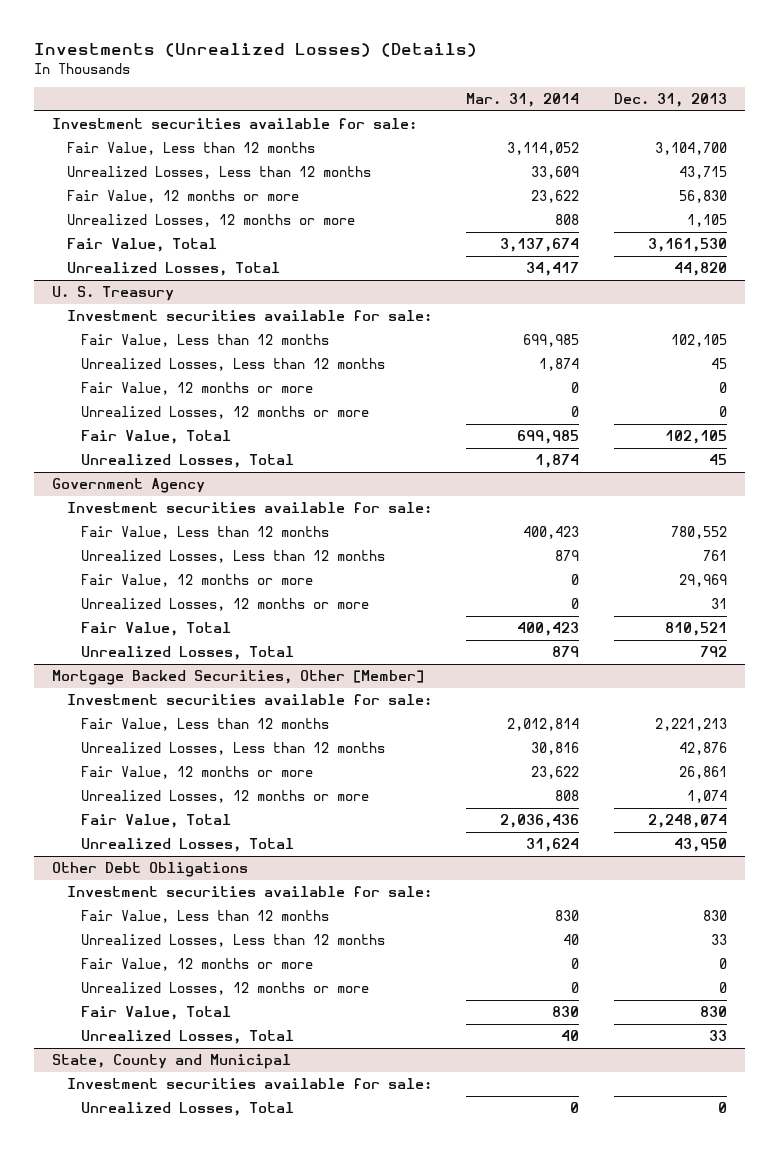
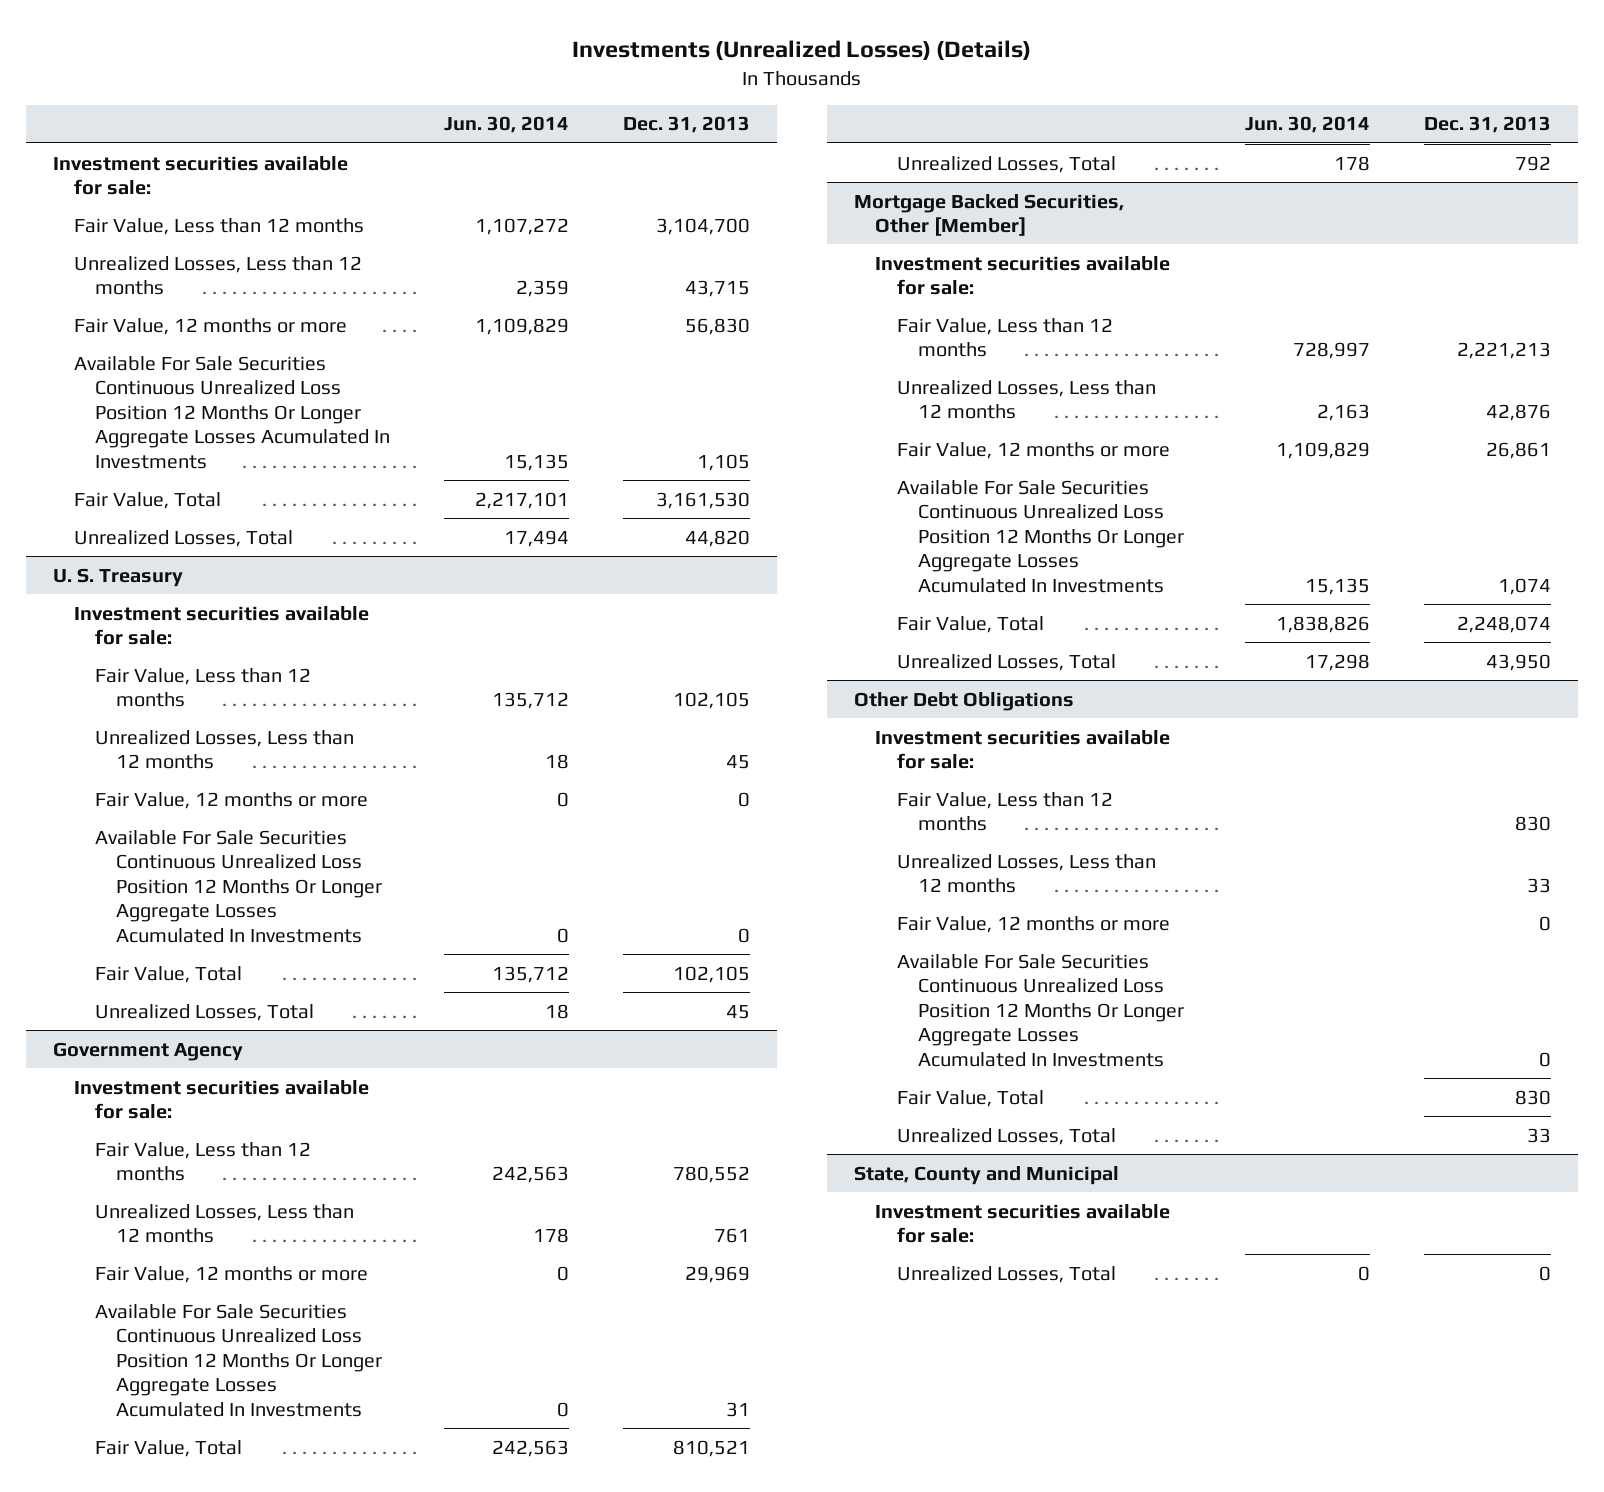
- | Mar. 31, 2014 | Dec. 31, 2013
+ | Jun. 30, 2014 | Dec. 31, 2013
- Unrealized Losses, 12 months or more | 808 | 1,105
+ Available For Sale Securities Continuous Unrealized Loss Position 12 Months Or Longer Aggregate Losses Acumulated In Investments | 15,135 | 1,105
@ U. S. Treasury
- Unrealized Losses, 12 months or more | 0 | 0
+ Available For Sale Securities Continuous Unrealized Loss Position 12 Months Or Longer Aggregate Losses Acumulated In Investments | 0 | 0
@ Government Agency
- Unrealized Losses, 12 months or more | 0 | 31
+ Available For Sale Securities Continuous Unrealized Loss Position 12 Months Or Longer Aggregate Losses Acumulated In Investments | 0 | 31
@ Mortgage Backed Securities, Other [Member]
- Unrealized Losses, 12 months or more | 808 | 1,074
+ Available For Sale Securities Continuous Unrealized Loss Position 12 Months Or Longer Aggregate Losses Acumulated In Investments | 15,135 | 1,074
@ Other Debt Obligations
- Unrealized Losses, 12 months or more | 0 | 0
+ Available For Sale Securities Continuous Unrealized Loss Position 12 Months Or Longer Aggregate Losses Acumulated In Investments | | 0

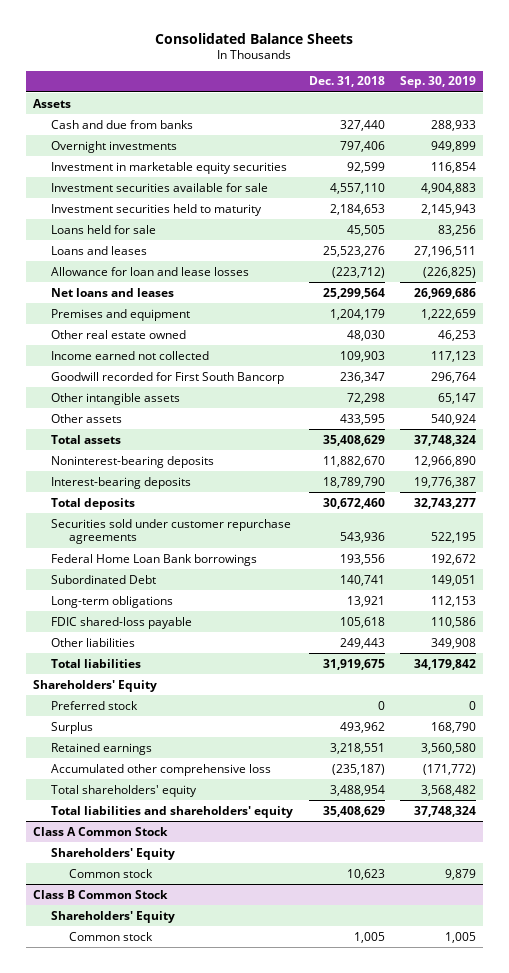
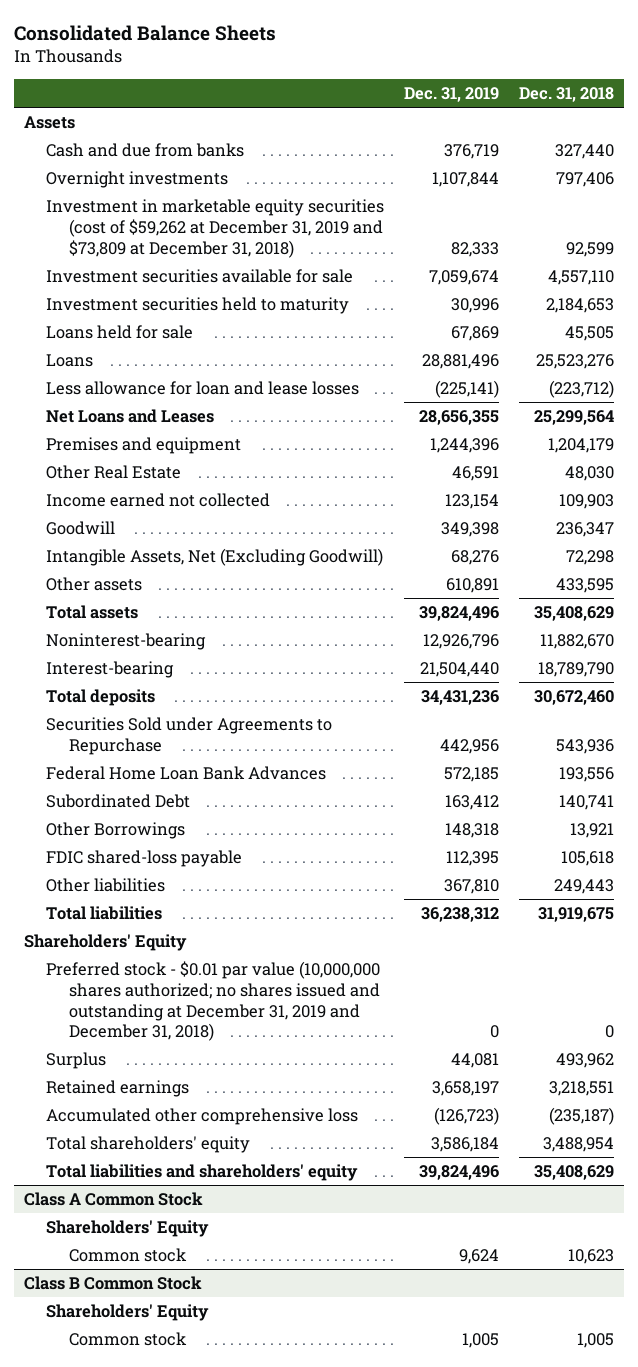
- | Dec. 31, 2018 | Sep. 30, 2019
+ | Dec. 31, 2019 | Dec. 31, 2018
- Investment in marketable equity securities | 92,599 | 116,854
+ Investment in marketable equity securities (cost of $59,262 at December 31, 2019 and $73,809 at December 31, 2018) | 82,333 | 92,599
- Loans and leases | 25,523,276 | 27,196,511
- Allowance for loan and lease losses | (223,712) | (226,825)
- Net loans and leases | 25,299,564 | 26,969,686
+ Loans | 28,881,496 | 25,523,276
+ Less allowance for loan and lease losses | (225,141) | (223,712)
+ Net Loans and Leases | 28,656,355 | 25,299,564
- Other real estate owned | 48,030 | 46,253
+ Other Real Estate | 46,591 | 48,030
- Goodwill recorded for First South Bancorp | 236,347 | 296,764
- Other intangible assets | 72,298 | 65,147
+ Goodwill | 349,398 | 236,347
+ Intangible Assets, Net (Excluding Goodwill) | 68,276 | 72,298
- Noninterest-bearing deposits | 11,882,670 | 12,966,890
- Interest-bearing deposits | 18,789,790 | 19,776,387
+ Noninterest-bearing | 12,926,796 | 11,882,670
+ Interest-bearing | 21,504,440 | 18,789,790
- Securities sold under customer repurchase agreements | 543,936 | 522,195
- Federal Home Loan Bank borrowings | 193,556 | 192,672
+ Securities Sold under Agreements to Repurchase | 442,956 | 543,936
+ Federal Home Loan Bank Advances | 572,185 | 193,556
- Long-term obligations | 13,921 | 112,153
+ Other Borrowings | 148,318 | 13,921
- Preferred stock | 0 | 0
+ Preferred stock - $0.01 par value (10,000,000 shares authorized; no shares issued and outstanding at December 31, 2019 and December 31, 2018) | 0 | 0

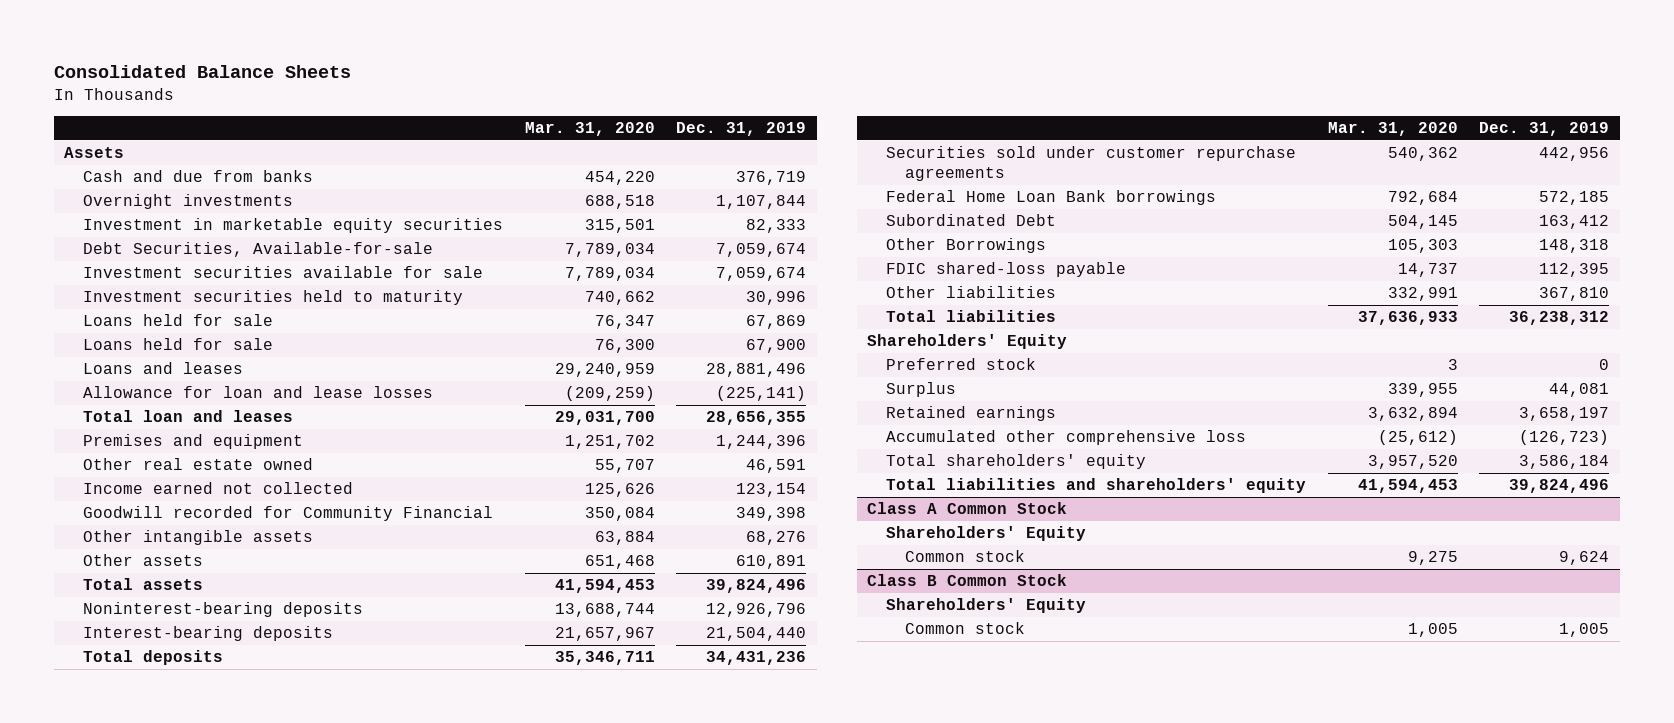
- | Dec. 31, 2019 | Dec. 31, 2018
+ | Mar. 31, 2020 | Dec. 31, 2019
- Investment in marketable equity securities (cost of $59,262 at December 31, 2019 and $73,809 at December 31, 2018) | 82,333 | 92,599
+ Investment in marketable equity securities | 315,501 | 82,333
+ Debt Securities, Available-for-sale | 7,789,034 | 7,059,674
- Loans | 28,881,496 | 25,523,276
- Less allowance for loan and lease losses | (225,141) | (223,712)
- Net Loans and Leases | 28,656,355 | 25,299,564
+ Loans held for sale | 76,300 | 67,900
+ Loans and leases | 29,240,959 | 28,881,496
+ Allowance for loan and lease losses | (209,259) | (225,141)
+ Total loan and leases | 29,031,700 | 28,656,355
- Other Real Estate | 46,591 | 48,030
+ Other real estate owned | 55,707 | 46,591
- Goodwill | 349,398 | 236,347
- Intangible Assets, Net (Excluding Goodwill) | 68,276 | 72,298
+ Goodwill recorded for Community Financial | 350,084 | 349,398
+ Other intangible assets | 63,884 | 68,276
- Noninterest-bearing | 12,926,796 | 11,882,670
- Interest-bearing | 21,504,440 | 18,789,790
+ Noninterest-bearing deposits | 13,688,744 | 12,926,796
+ Interest-bearing deposits | 21,657,967 | 21,504,440
- Securities Sold under Agreements to Repurchase | 442,956 | 543,936
- Federal Home Loan Bank Advances | 572,185 | 193,556
+ Securities sold under customer repurchase agreements | 540,362 | 442,956
+ Federal Home Loan Bank borrowings | 792,684 | 572,185
- Preferred stock - $0.01 par value (10,000,000 shares authorized; no shares issued and outstanding at December 31, 2019 and December 31, 2018) | 0 | 0
+ Preferred stock | 3 | 0

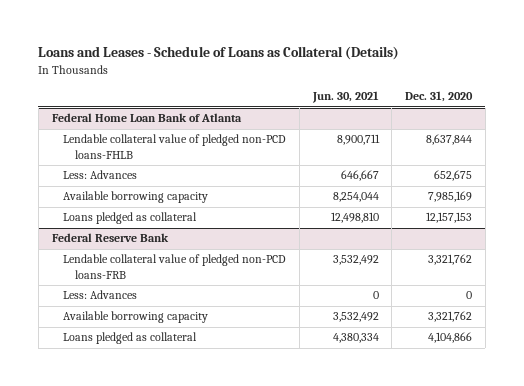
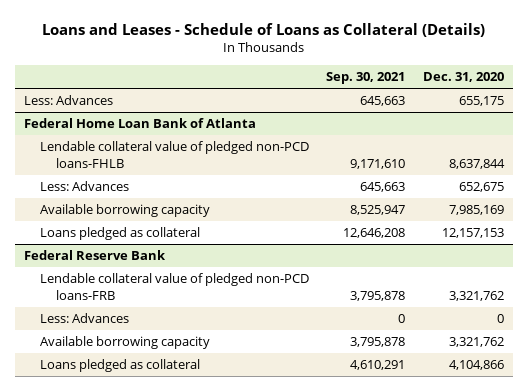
- | Jun. 30, 2021 | Dec. 31, 2020
+ | Sep. 30, 2021 | Dec. 31, 2020
+ Less: Advances | 645,663 | 655,175

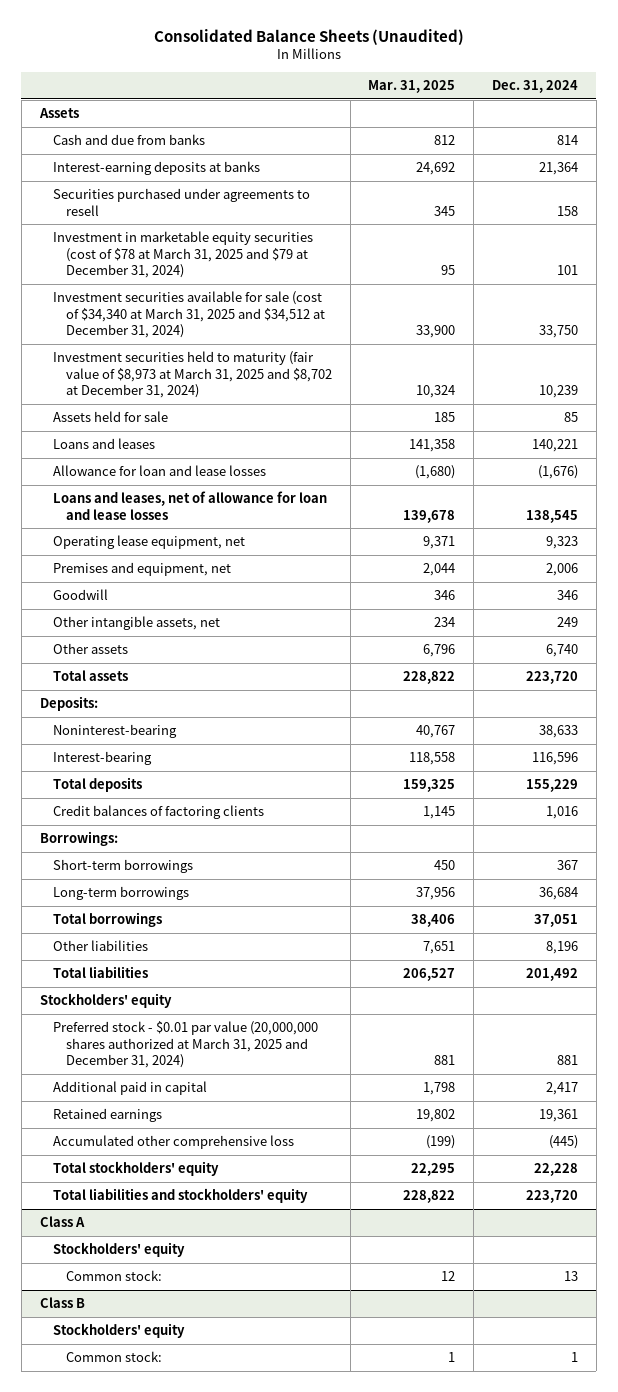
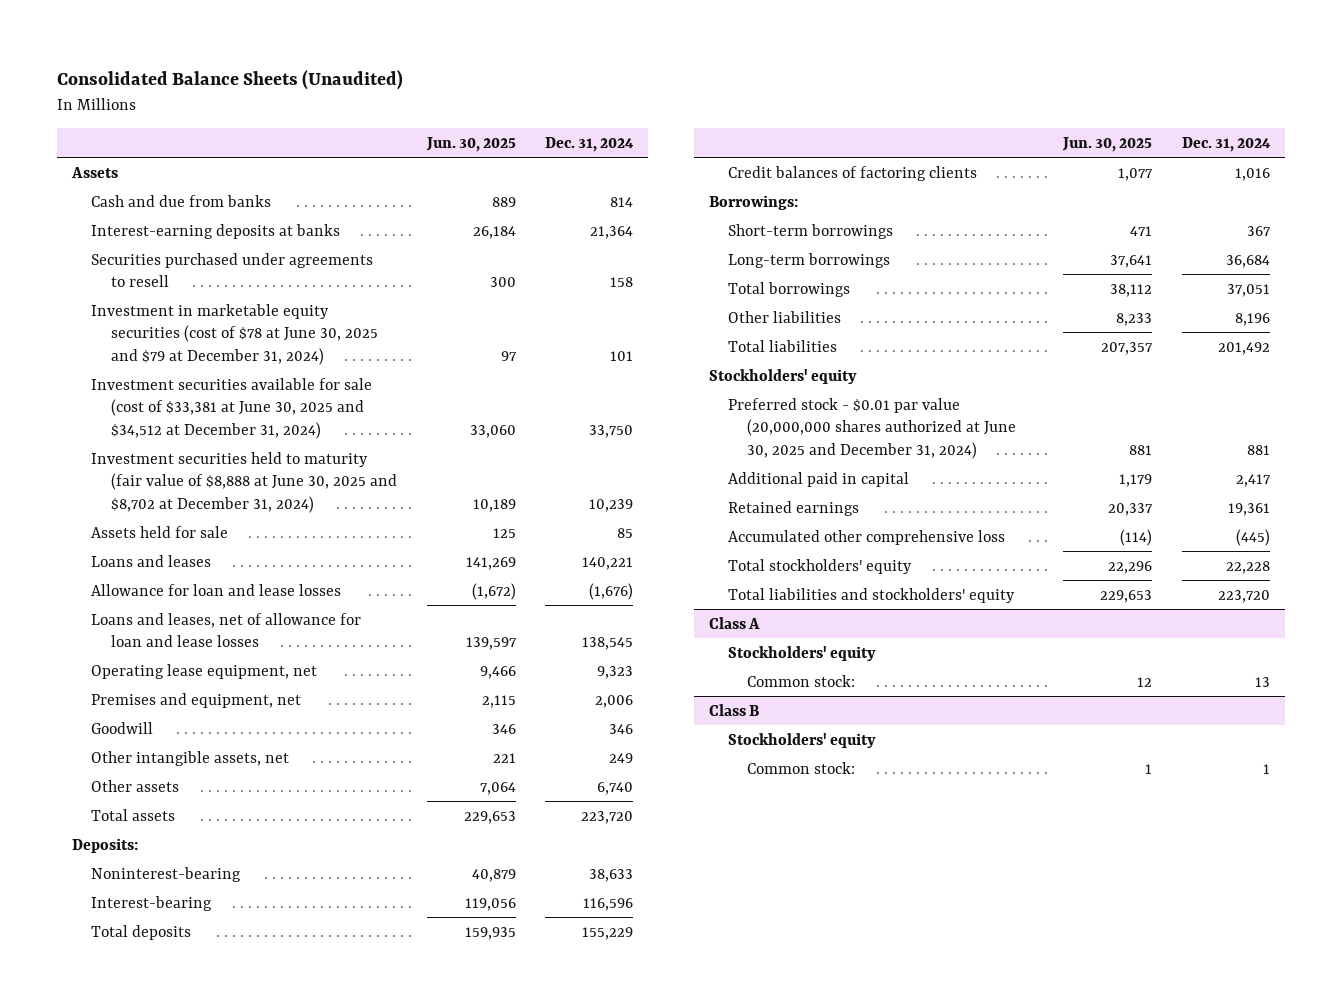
- | Mar. 31, 2025 | Dec. 31, 2024
+ | Jun. 30, 2025 | Dec. 31, 2024
- Investment in marketable equity securities (cost of $78 at March 31, 2025 and $79 at December 31, 2024) | 95 | 101
- Investment securities available for sale (cost of $34,340 at March 31, 2025 and $34,512 at December 31, 2024) | 33,900 | 33,750
- Investment securities held to maturity (fair value of $8,973 at March 31, 2025 and $8,702 at December 31, 2024) | 10,324 | 10,239
+ Investment in marketable equity securities (cost of $78 at June 30, 2025 and $79 at December 31, 2024) | 97 | 101
+ Investment securities available for sale (cost of $33,381 at June 30, 2025 and $34,512 at December 31, 2024) | 33,060 | 33,750
+ Investment securities held to maturity (fair value of $8,888 at June 30, 2025 and $8,702 at December 31, 2024) | 10,189 | 10,239
- Preferred stock - $0.01 par value (20,000,000 shares authorized at March 31, 2025 and December 31, 2024) | 881 | 881
+ Preferred stock - $0.01 par value (20,000,000 shares authorized at June 30, 2025 and December 31, 2024) | 881 | 881

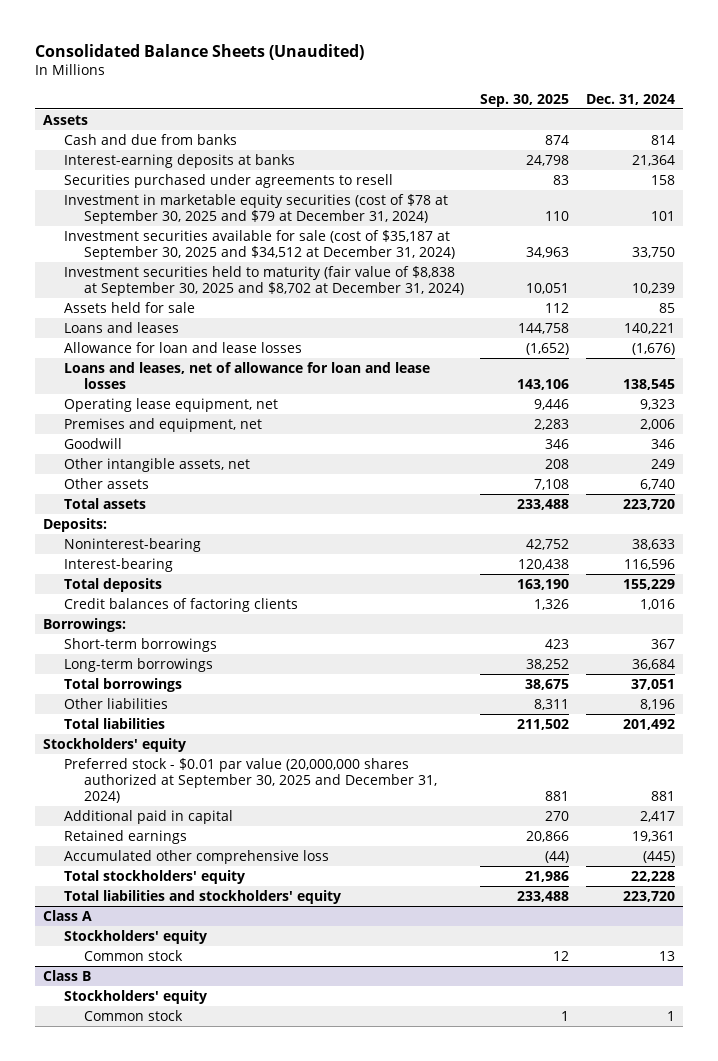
- | Jun. 30, 2025 | Dec. 31, 2024
+ | Sep. 30, 2025 | Dec. 31, 2024
- Investment in marketable equity securities (cost of $78 at June 30, 2025 and $79 at December 31, 2024) | 97 | 101
- Investment securities available for sale (cost of $33,381 at June 30, 2025 and $34,512 at December 31, 2024) | 33,060 | 33,750
- Investment securities held to maturity (fair value of $8,888 at June 30, 2025 and $8,702 at December 31, 2024) | 10,189 | 10,239
+ Investment in marketable equity securities (cost of $78 at September 30, 2025 and $79 at December 31, 2024) | 110 | 101
+ Investment securities available for sale (cost of $35,187 at September 30, 2025 and $34,512 at December 31, 2024) | 34,963 | 33,750
+ Investment securities held to maturity (fair value of $8,838 at September 30, 2025 and $8,702 at December 31, 2024) | 10,051 | 10,239
- Preferred stock - $0.01 par value (20,000,000 shares authorized at June 30, 2025 and December 31, 2024) | 881 | 881
+ Preferred stock - $0.01 par value (20,000,000 shares authorized at September 30, 2025 and December 31, 2024) | 881 | 881
@ Class A
- Common stock: | 12 | 13
+ Common stock | 12 | 13
@ Class B
- Common stock: | 1 | 1
+ Common stock | 1 | 1

